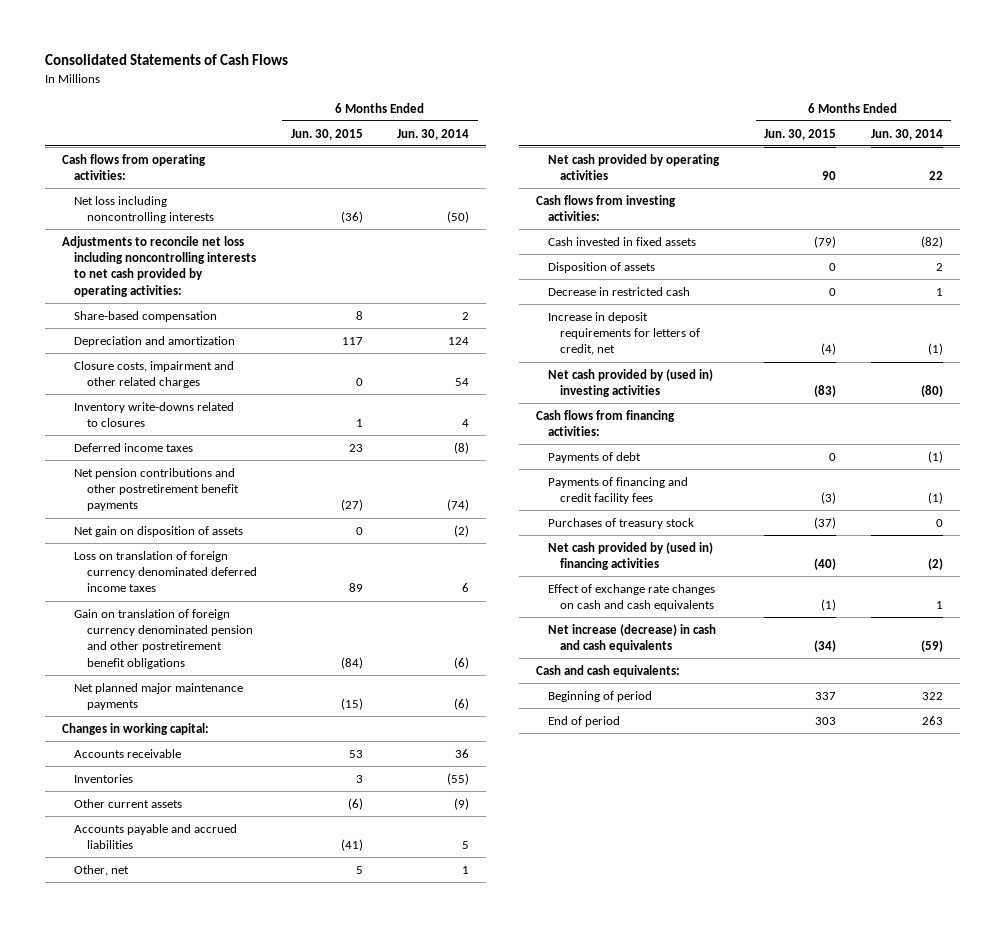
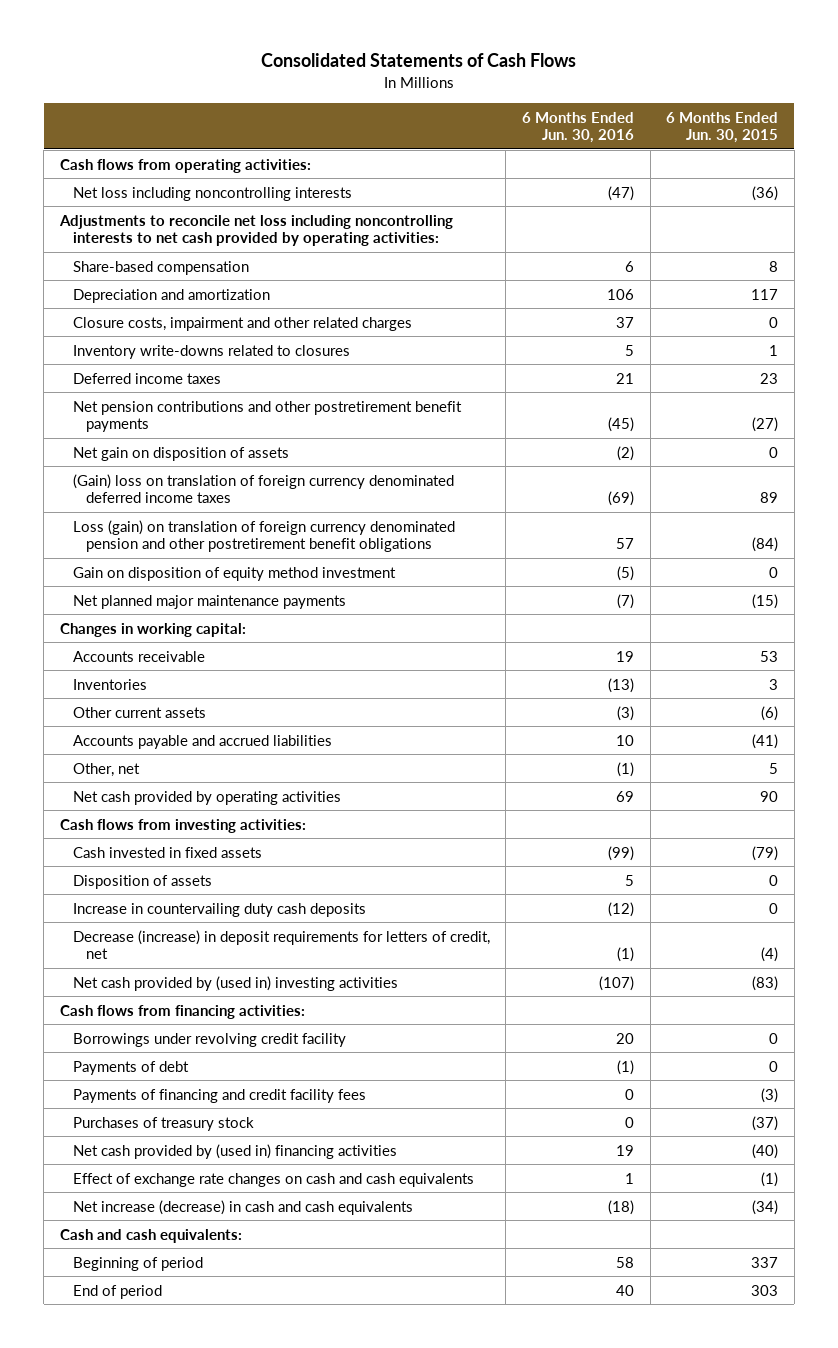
- | 6 Months Ended Jun. 30, 2015 | 6 Months Ended Jun. 30, 2014
+ | 6 Months Ended Jun. 30, 2016 | 6 Months Ended Jun. 30, 2015
- Loss on translation of foreign currency denominated deferred income taxes | 89 | 6
- Gain on translation of foreign currency denominated pension and other postretirement benefit obligations | (84) | (6)
+ (Gain) loss on translation of foreign currency denominated deferred income taxes | (69) | 89
+ Loss (gain) on translation of foreign currency denominated pension and other postretirement benefit obligations | 57 | (84)
+ Gain on disposition of equity method investment | (5) | 0
- Decrease in restricted cash | 0 | 1
- Increase in deposit requirements for letters of credit, net | (4) | (1)
+ Increase in countervailing duty cash deposits | (12) | 0
+ Decrease (increase) in deposit requirements for letters of credit, net | (1) | (4)
+ Borrowings under revolving credit facility | 20 | 0

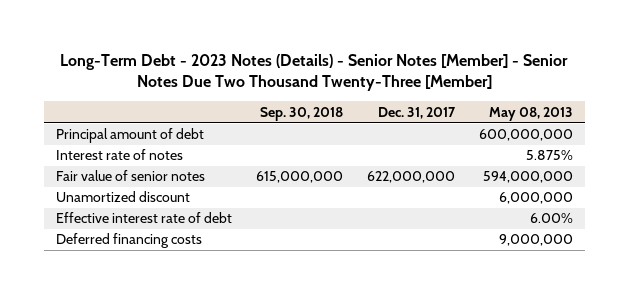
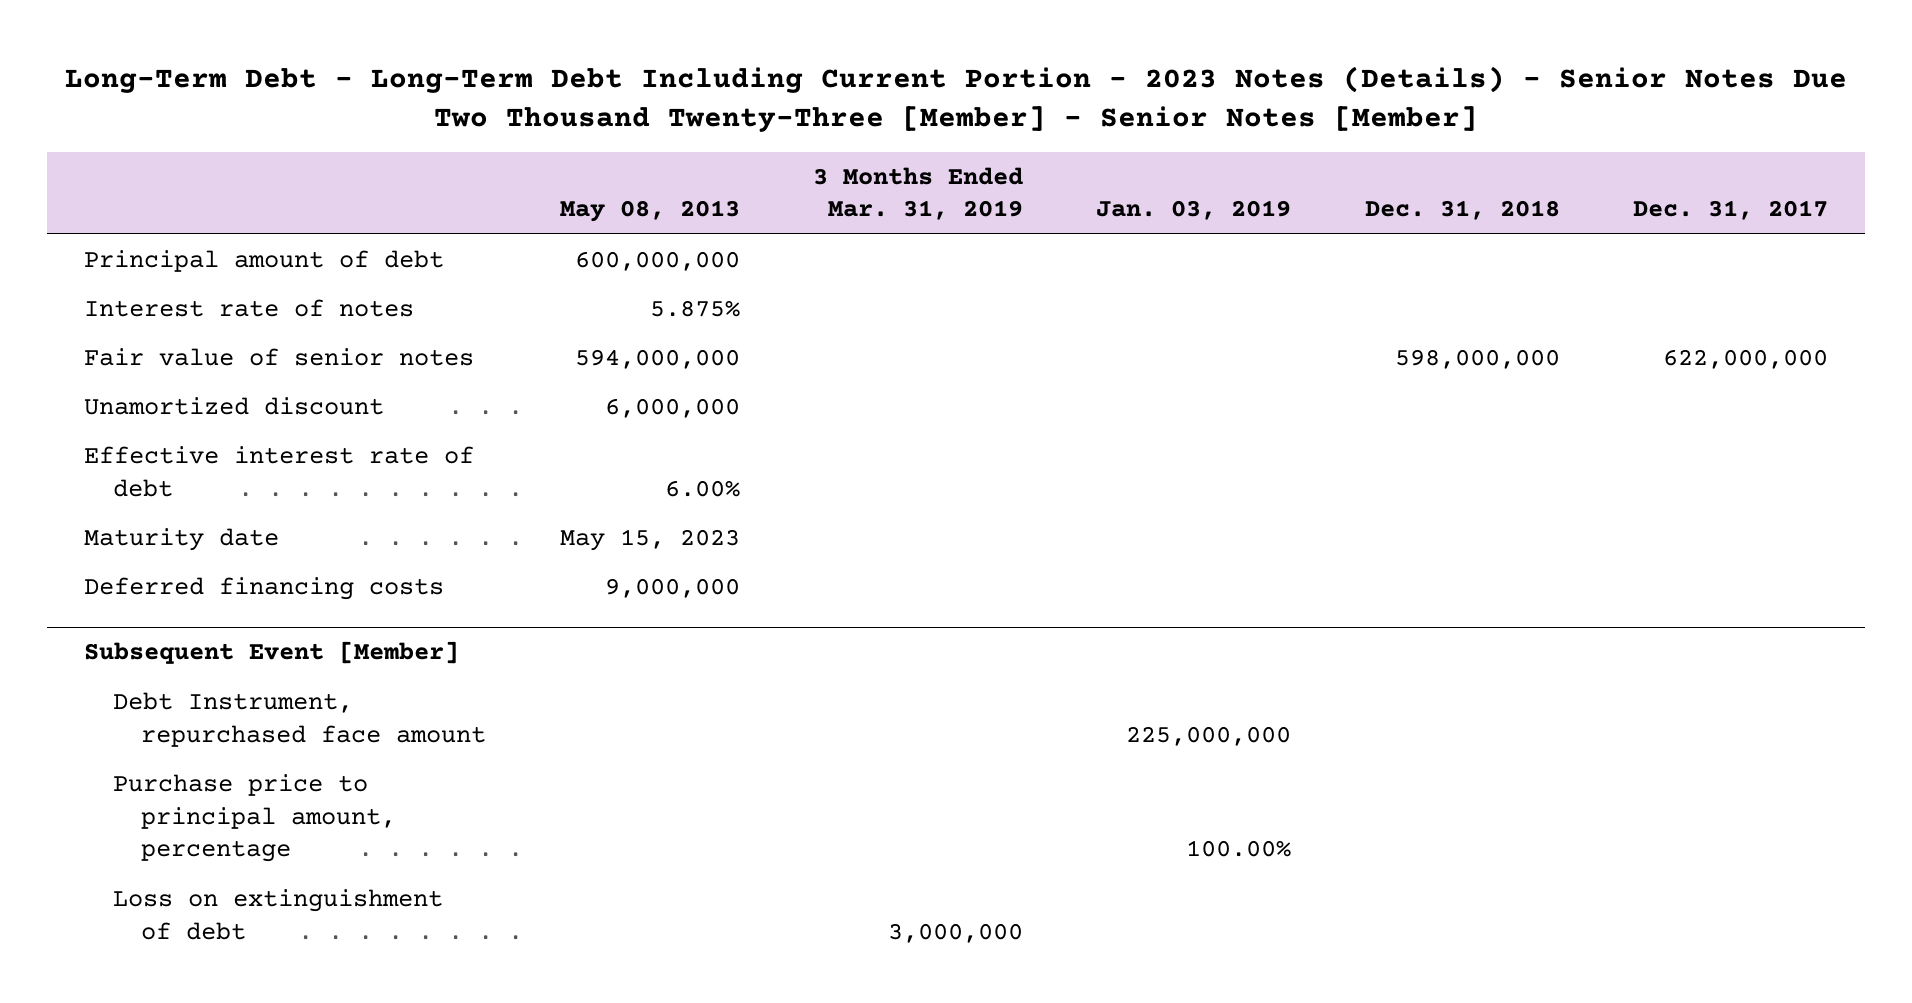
- Long-Term Debt - 2023 Notes (Details) - Senior Notes [Member] - Senior Notes Due Two Thousand Twenty-Three [Member]
+ Long-Term Debt - Long-Term Debt Including Current Portion - 2023 Notes (Details) - Senior Notes Due Two Thousand Twenty-Three [Member] - Senior Notes [Member]
- | Sep. 30, 2018 | Dec. 31, 2017 | May 08, 2013
+ | May 08, 2013 | 3 Months Ended Mar. 31, 2019 | Jan. 03, 2019 | Dec. 31, 2018 | Dec. 31, 2017
+ Maturity date | May 15, 2023 | | | |
+ Subsequent Event [Member]
+ Debt Instrument, repurchased face amount | | | 225,000,000 | |
+ Purchase price to principal amount, percentage | | | 100.00% | |
+ Loss on extinguishment of debt | | 3,000,000 | | |

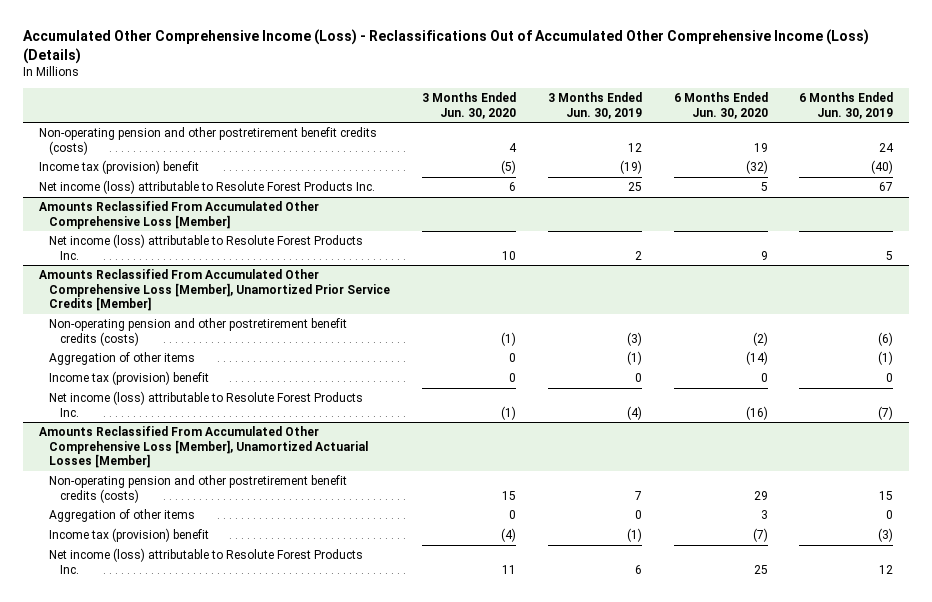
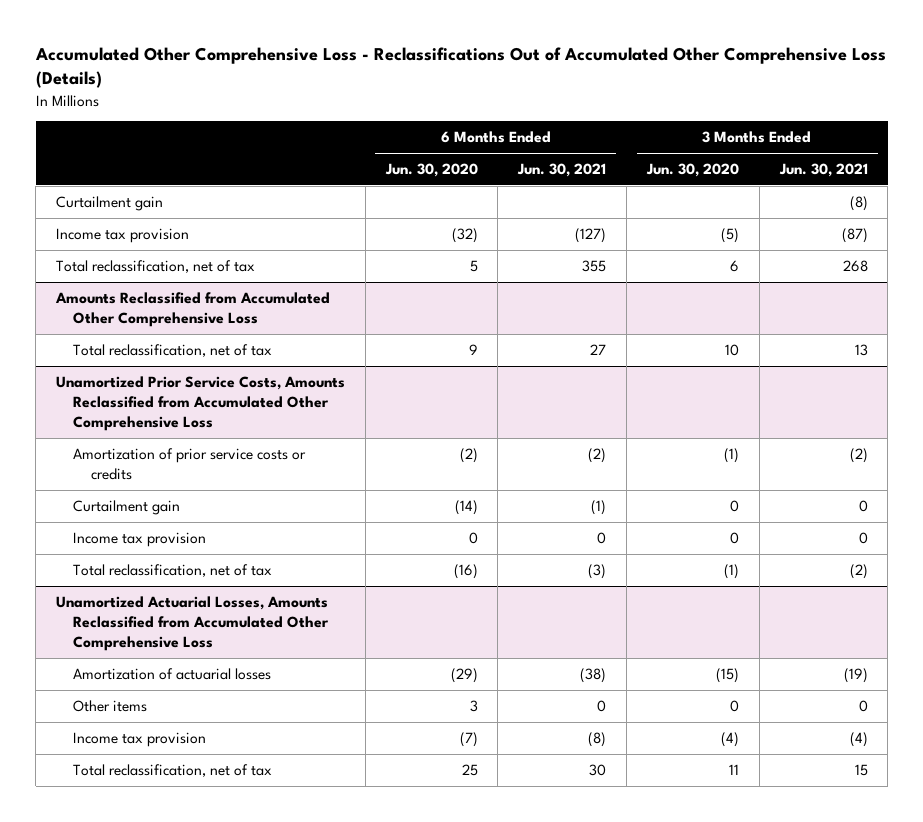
- Accumulated Other Comprehensive Income (Loss) - Reclassifications Out of Accumulated Other Comprehensive Income (Loss) (Details)
+ Accumulated Other Comprehensive Loss - Reclassifications Out of Accumulated Other Comprehensive Loss (Details)
- | 3 Months Ended Jun. 30, 2020 | 3 Months Ended Jun. 30, 2019 | 6 Months Ended Jun. 30, 2020 | 6 Months Ended Jun. 30, 2019
+ | 6 Months Ended Jun. 30, 2020 | 6 Months Ended Jun. 30, 2021 | 3 Months Ended Jun. 30, 2020 | 3 Months Ended Jun. 30, 2021
- Non-operating pension and other postretirement benefit credits (costs) | 4 | 12 | 19 | 24
- Income tax (provision) benefit | (5) | (19) | (32) | (40)
- Net income (loss) attributable to Resolute Forest Products Inc. | 6 | 25 | 5 | 67
- Amounts Reclassified From Accumulated Other Comprehensive Loss [Member]
- Net income (loss) attributable to Resolute Forest Products Inc. | 10 | 2 | 9 | 5
- Amounts Reclassified From Accumulated Other Comprehensive Loss [Member], Unamortized Prior Service Credits [Member]
- Non-operating pension and other postretirement benefit credits (costs) | (1) | (3) | (2) | (6)
- Aggregation of other items | 0 | (1) | (14) | (1)
- Income tax (provision) benefit | 0 | 0 | 0 | 0
- Net income (loss) attributable to Resolute Forest Products Inc. | (1) | (4) | (16) | (7)
- Amounts Reclassified From Accumulated Other Comprehensive Loss [Member], Unamortized Actuarial Losses [Member]
- Non-operating pension and other postretirement benefit credits (costs) | 15 | 7 | 29 | 15
- Aggregation of other items | 0 | 0 | 3 | 0
- Income tax (provision) benefit | (4) | (1) | (7) | (3)
- Net income (loss) attributable to Resolute Forest Products Inc. | 11 | 6 | 25 | 12
+ Curtailment gain | | | | (8)
+ Income tax provision | (32) | (127) | (5) | (87)
+ Total reclassification, net of tax | 5 | 355 | 6 | 268
+ Amounts Reclassified from Accumulated Other Comprehensive Loss
+ Total reclassification, net of tax | 9 | 27 | 10 | 13
+ Unamortized Prior Service Costs, Amounts Reclassified from Accumulated Other Comprehensive Loss
+ Amortization of prior service costs or credits | (2) | (2) | (1) | (2)
+ Curtailment gain | (14) | (1) | 0 | 0
+ Income tax provision | 0 | 0 | 0 | 0
+ Total reclassification, net of tax | (16) | (3) | (1) | (2)
+ Unamortized Actuarial Losses, Amounts Reclassified from Accumulated Other Comprehensive Loss
+ Amortization of actuarial losses | (29) | (38) | (15) | (19)
+ Other items | 3 | 0 | 0 | 0
+ Income tax provision | (7) | (8) | (4) | (4)
+ Total reclassification, net of tax | 25 | 30 | 11 | 15

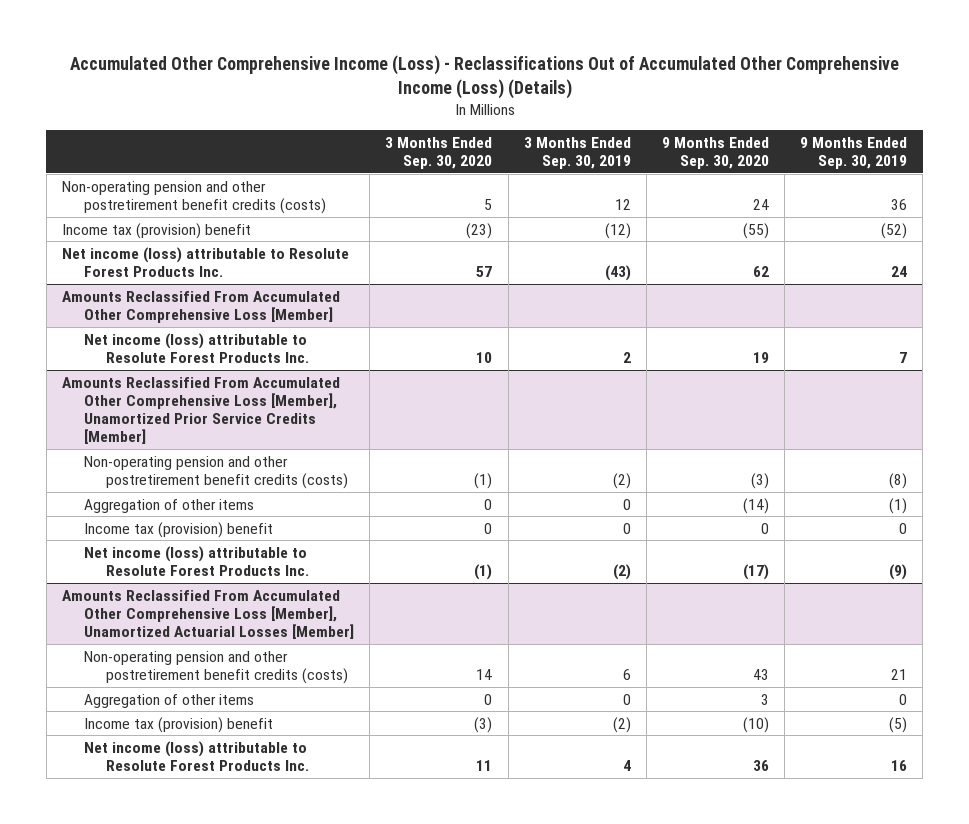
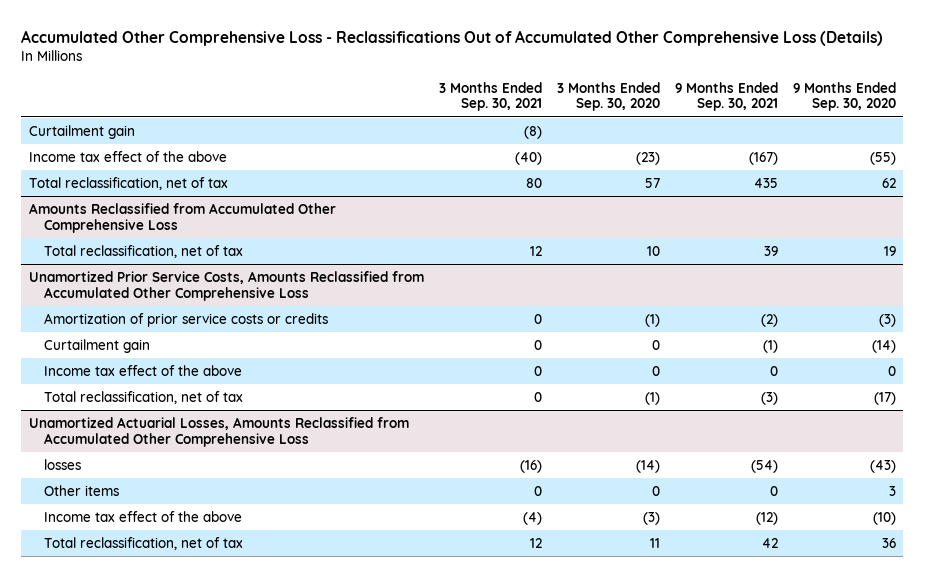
- Accumulated Other Comprehensive Income (Loss) - Reclassifications Out of Accumulated Other Comprehensive Income (Loss) (Details)
+ Accumulated Other Comprehensive Loss - Reclassifications Out of Accumulated Other Comprehensive Loss (Details)
- | 3 Months Ended Sep. 30, 2020 | 3 Months Ended Sep. 30, 2019 | 9 Months Ended Sep. 30, 2020 | 9 Months Ended Sep. 30, 2019
+ | 3 Months Ended Sep. 30, 2021 | 3 Months Ended Sep. 30, 2020 | 9 Months Ended Sep. 30, 2021 | 9 Months Ended Sep. 30, 2020
- Non-operating pension and other postretirement benefit credits (costs) | 5 | 12 | 24 | 36
- Income tax (provision) benefit | (23) | (12) | (55) | (52)
- Net income (loss) attributable to Resolute Forest Products Inc. | 57 | (43) | 62 | 24
- Amounts Reclassified From Accumulated Other Comprehensive Loss [Member]
- Net income (loss) attributable to Resolute Forest Products Inc. | 10 | 2 | 19 | 7
- Amounts Reclassified From Accumulated Other Comprehensive Loss [Member], Unamortized Prior Service Credits [Member]
- Non-operating pension and other postretirement benefit credits (costs) | (1) | (2) | (3) | (8)
- Aggregation of other items | 0 | 0 | (14) | (1)
- Income tax (provision) benefit | 0 | 0 | 0 | 0
- Net income (loss) attributable to Resolute Forest Products Inc. | (1) | (2) | (17) | (9)
- Amounts Reclassified From Accumulated Other Comprehensive Loss [Member], Unamortized Actuarial Losses [Member]
- Non-operating pension and other postretirement benefit credits (costs) | 14 | 6 | 43 | 21
- Aggregation of other items | 0 | 0 | 3 | 0
- Income tax (provision) benefit | (3) | (2) | (10) | (5)
- Net income (loss) attributable to Resolute Forest Products Inc. | 11 | 4 | 36 | 16
+ Curtailment gain | (8) | | |
+ Income tax effect of the above | (40) | (23) | (167) | (55)
+ Total reclassification, net of tax | 80 | 57 | 435 | 62
+ Amounts Reclassified from Accumulated Other Comprehensive Loss
+ Total reclassification, net of tax | 12 | 10 | 39 | 19
+ Unamortized Prior Service Costs, Amounts Reclassified from Accumulated Other Comprehensive Loss
+ Amortization of prior service costs or credits | 0 | (1) | (2) | (3)
+ Curtailment gain | 0 | 0 | (1) | (14)
+ Income tax effect of the above | 0 | 0 | 0 | 0
+ Total reclassification, net of tax | 0 | (1) | (3) | (17)
+ Unamortized Actuarial Losses, Amounts Reclassified from Accumulated Other Comprehensive Loss
+ losses | (16) | (14) | (54) | (43)
+ Other items | 0 | 0 | 0 | 3
+ Income tax effect of the above | (4) | (3) | (12) | (10)
+ Total reclassification, net of tax | 12 | 11 | 42 | 36

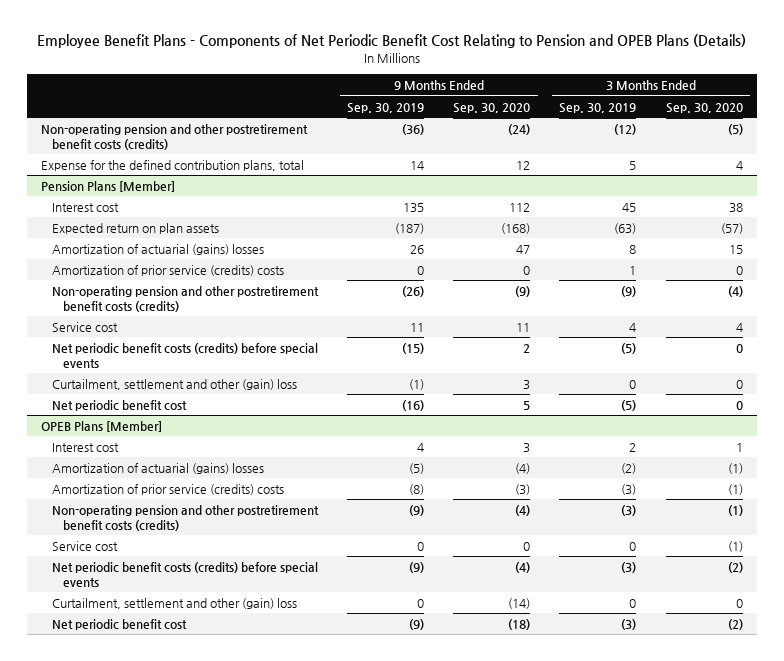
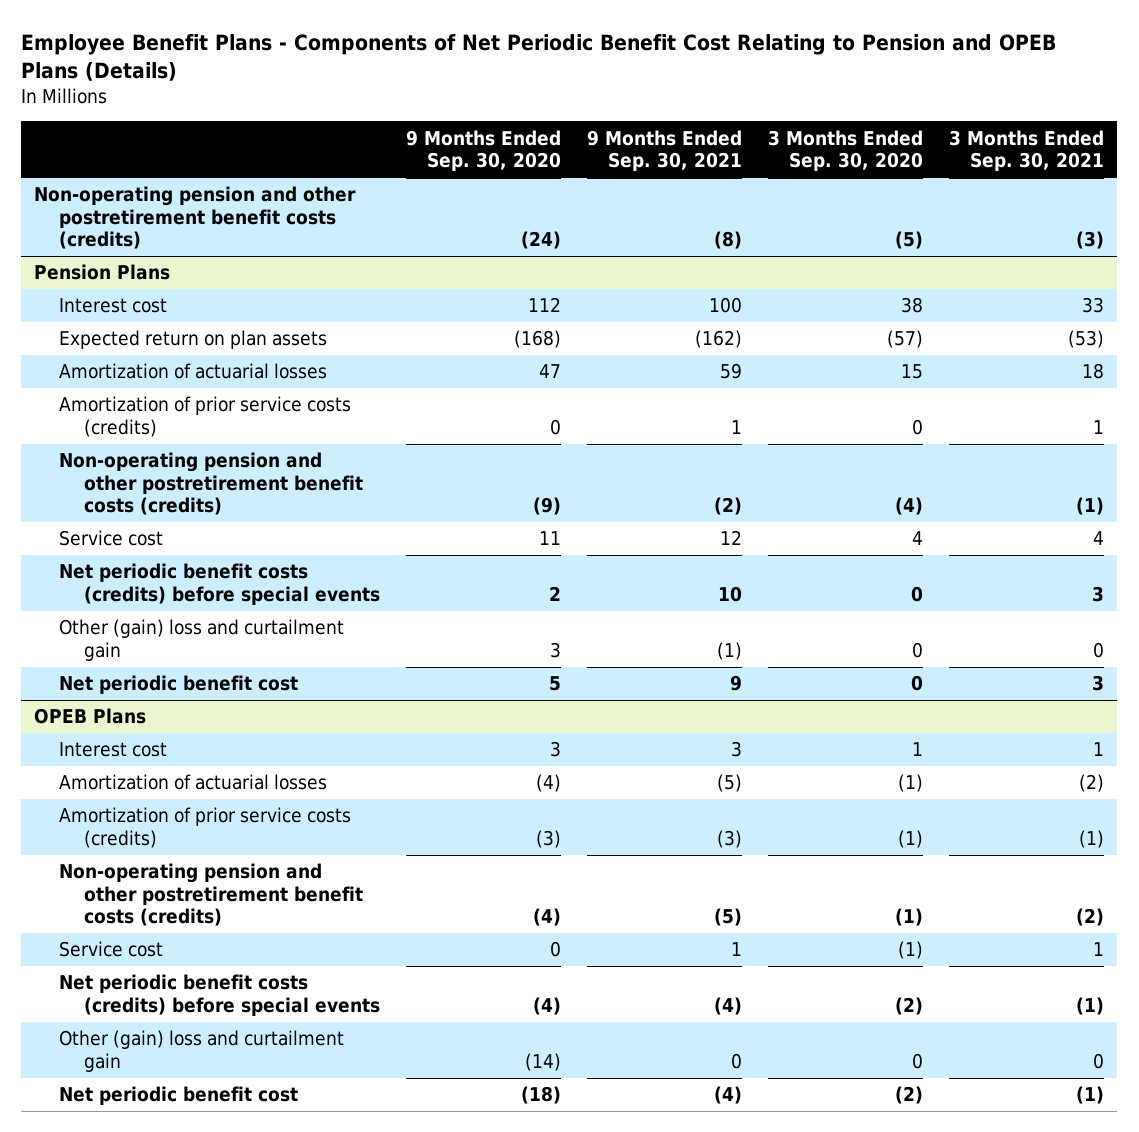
- | 9 Months Ended Sep. 30, 2019 | 9 Months Ended Sep. 30, 2020 | 3 Months Ended Sep. 30, 2019 | 3 Months Ended Sep. 30, 2020
+ | 9 Months Ended Sep. 30, 2020 | 9 Months Ended Sep. 30, 2021 | 3 Months Ended Sep. 30, 2020 | 3 Months Ended Sep. 30, 2021
- Expense for the defined contribution plans, total | 14 | 12 | 5 | 4
- Pension Plans [Member]
+ Pension Plans
- Amortization of actuarial (gains) losses | 26 | 47 | 8 | 15
- Amortization of prior service (credits) costs | 0 | 0 | 1 | 0
+ Amortization of actuarial losses | 47 | 59 | 15 | 18
+ Amortization of prior service costs (credits) | 0 | 1 | 0 | 1
- Curtailment, settlement and other (gain) loss | (1) | 3 | 0 | 0
+ Other (gain) loss and curtailment gain | 3 | (1) | 0 | 0
- OPEB Plans [Member]
+ OPEB Plans
- Amortization of actuarial (gains) losses | (5) | (4) | (2) | (1)
- Amortization of prior service (credits) costs | (8) | (3) | (3) | (1)
+ Amortization of actuarial losses | (4) | (5) | (1) | (2)
+ Amortization of prior service costs (credits) | (3) | (3) | (1) | (1)
- Curtailment, settlement and other (gain) loss | 0 | (14) | 0 | 0
+ Other (gain) loss and curtailment gain | (14) | 0 | 0 | 0

